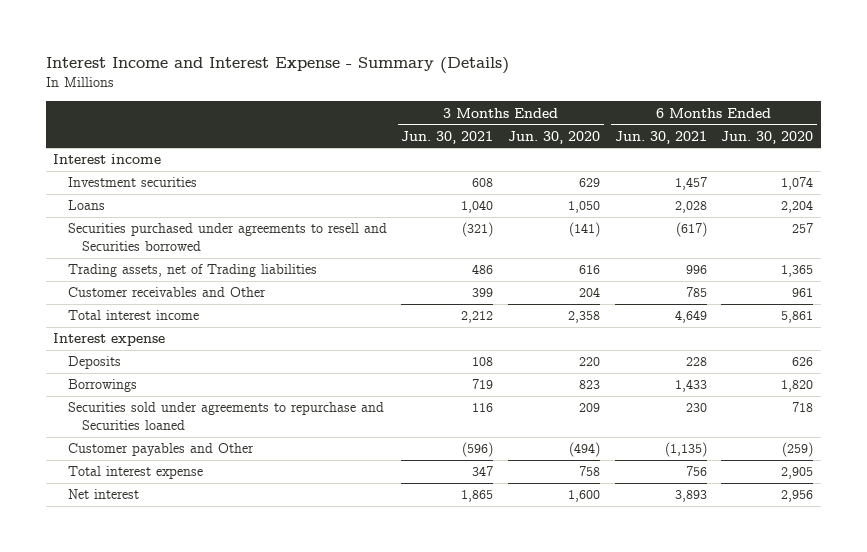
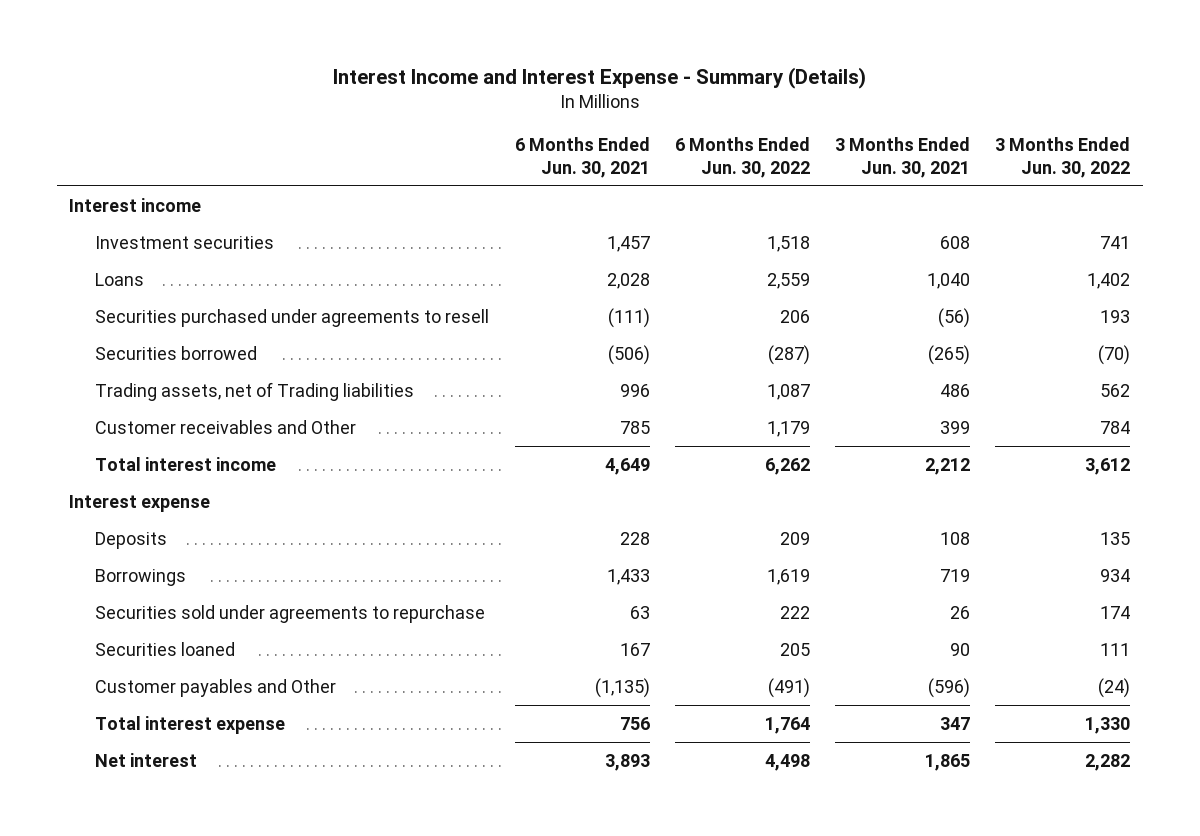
- | 3 Months Ended Jun. 30, 2021 | 3 Months Ended Jun. 30, 2020 | 6 Months Ended Jun. 30, 2021 | 6 Months Ended Jun. 30, 2020
+ | 6 Months Ended Jun. 30, 2021 | 6 Months Ended Jun. 30, 2022 | 3 Months Ended Jun. 30, 2021 | 3 Months Ended Jun. 30, 2022
- Securities purchased under agreements to resell and Securities borrowed | (321) | (141) | (617) | 257
+ Securities purchased under agreements to resell | (111) | 206 | (56) | 193
+ Securities borrowed | (506) | (287) | (265) | (70)
- Securities sold under agreements to repurchase and Securities loaned | 116 | 209 | 230 | 718
+ Securities sold under agreements to repurchase | 63 | 222 | 26 | 174
+ Securities loaned | 167 | 205 | 90 | 111

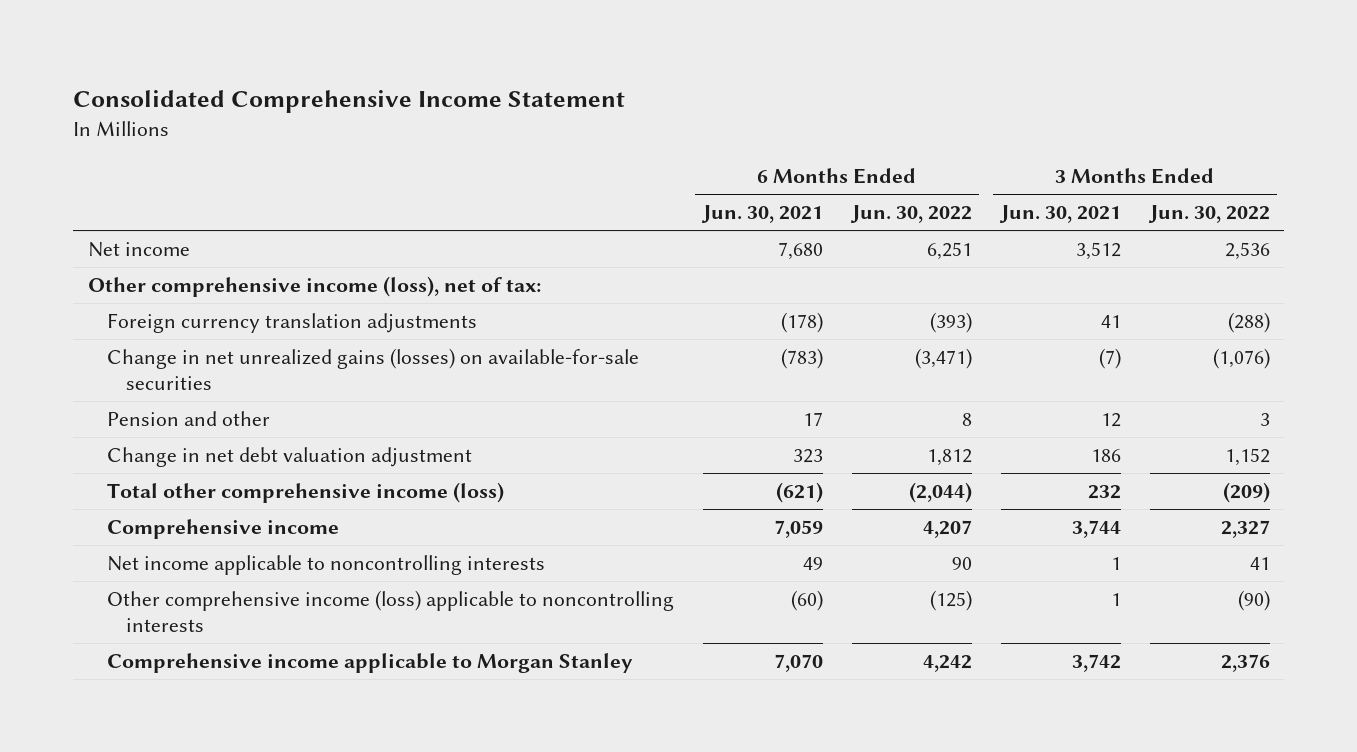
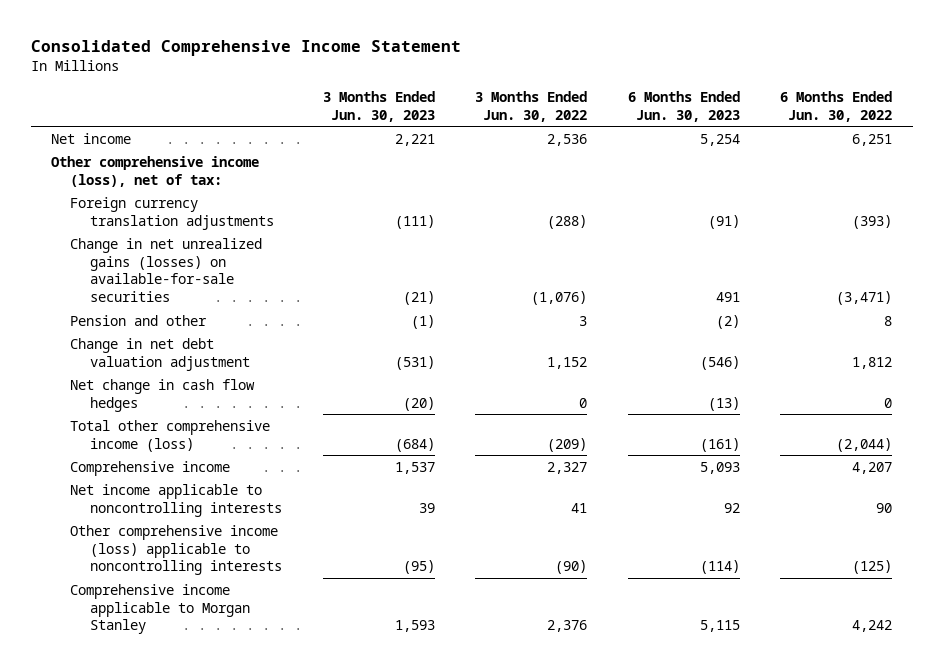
- | 6 Months Ended Jun. 30, 2021 | 6 Months Ended Jun. 30, 2022 | 3 Months Ended Jun. 30, 2021 | 3 Months Ended Jun. 30, 2022
+ | 3 Months Ended Jun. 30, 2023 | 3 Months Ended Jun. 30, 2022 | 6 Months Ended Jun. 30, 2023 | 6 Months Ended Jun. 30, 2022
+ Net change in cash flow hedges | (20) | 0 | (13) | 0

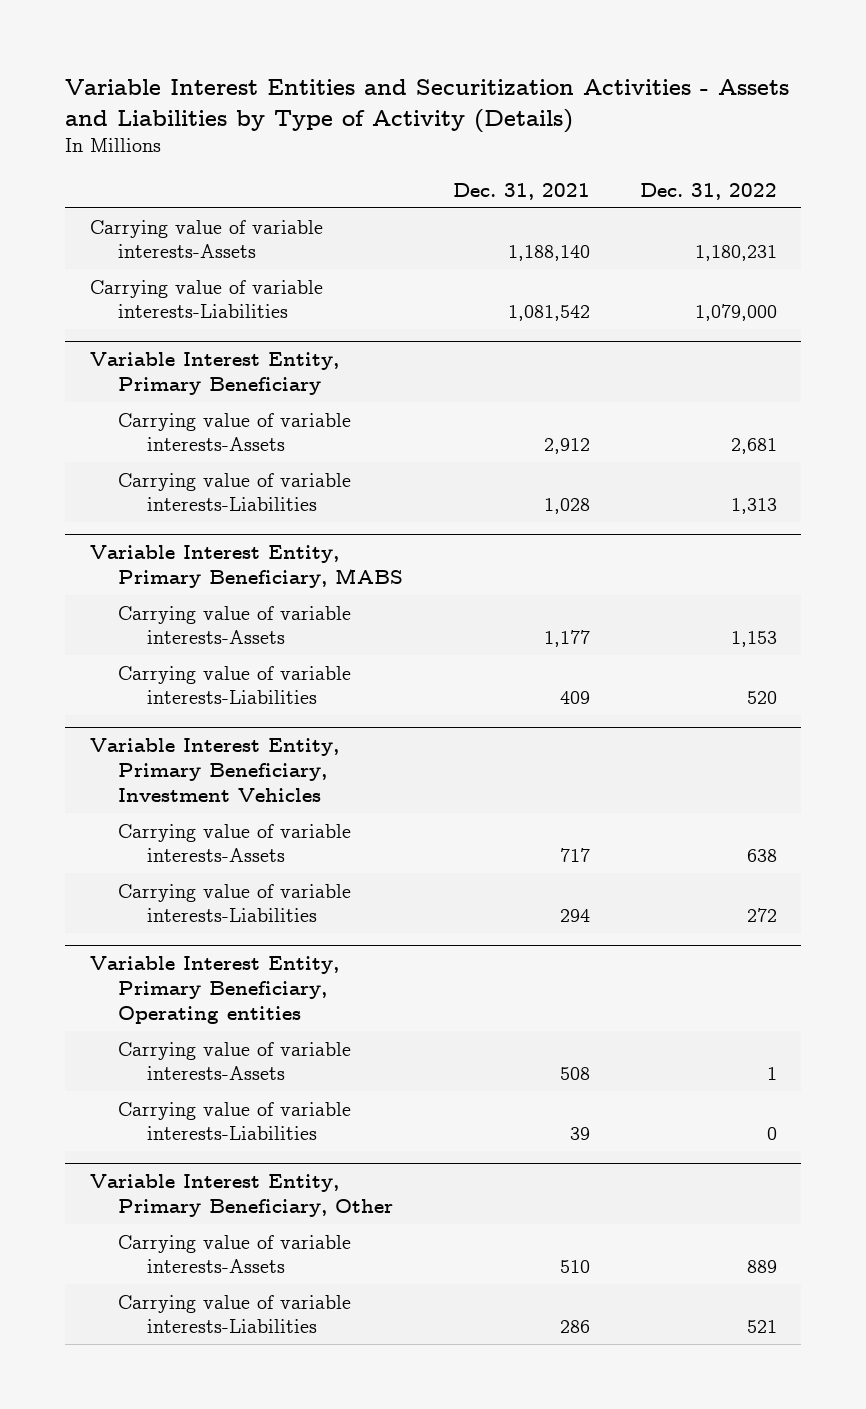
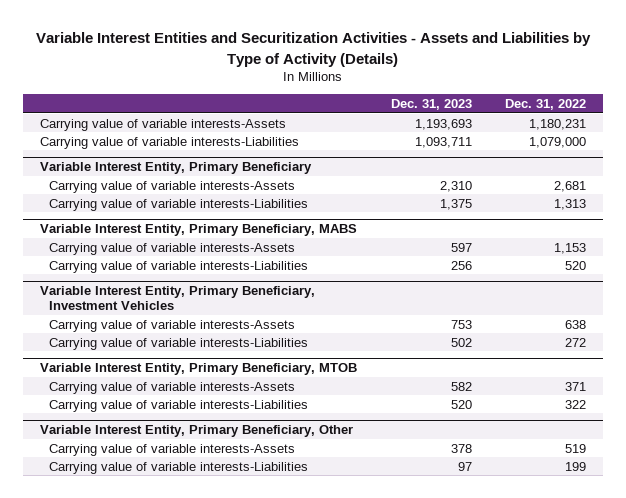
- | Dec. 31, 2021 | Dec. 31, 2022
+ | Dec. 31, 2023 | Dec. 31, 2022
- Variable Interest Entity, Primary Beneficiary, Operating entities
- Carrying value of variable interests-Assets | 508 | 1
- Carrying value of variable interests-Liabilities | 39 | 0
+ Variable Interest Entity, Primary Beneficiary, MTOB
+ Carrying value of variable interests-Assets | 582 | 371
+ Carrying value of variable interests-Liabilities | 520 | 322
@ Variable Interest Entity, Primary Beneficiary, Other
- Carrying value of variable interests-Assets | 510 | 889
- Carrying value of variable interests-Liabilities | 286 | 521
+ Carrying value of variable interests-Assets | 378 | 519
+ Carrying value of variable interests-Liabilities | 97 | 199

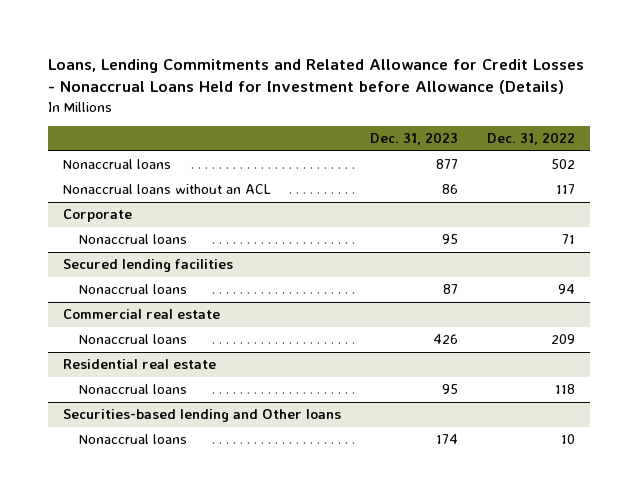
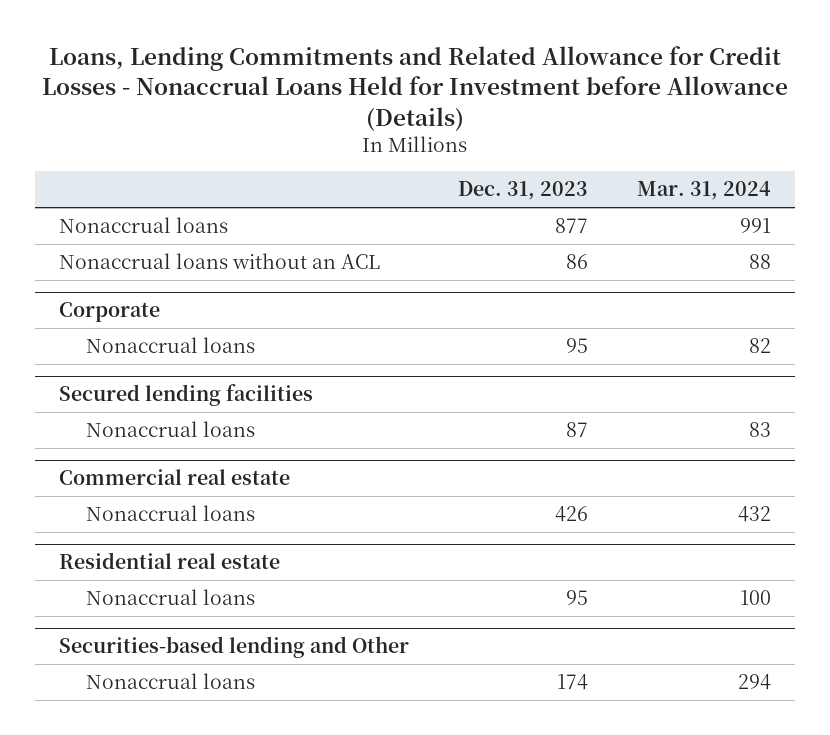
- | Dec. 31, 2023 | Dec. 31, 2022
+ | Dec. 31, 2023 | Mar. 31, 2024
- Securities-based lending and Other loans
+ Securities-based lending and Other

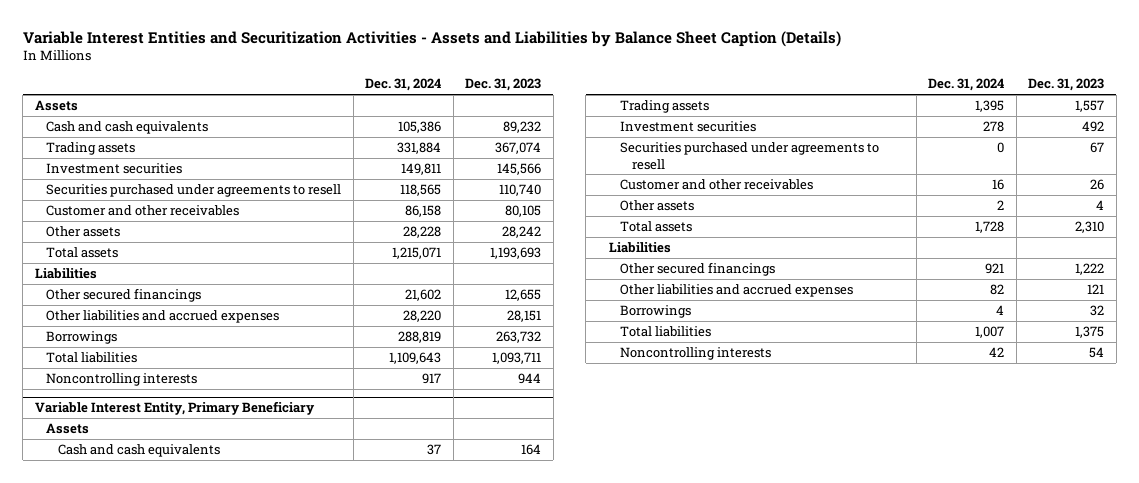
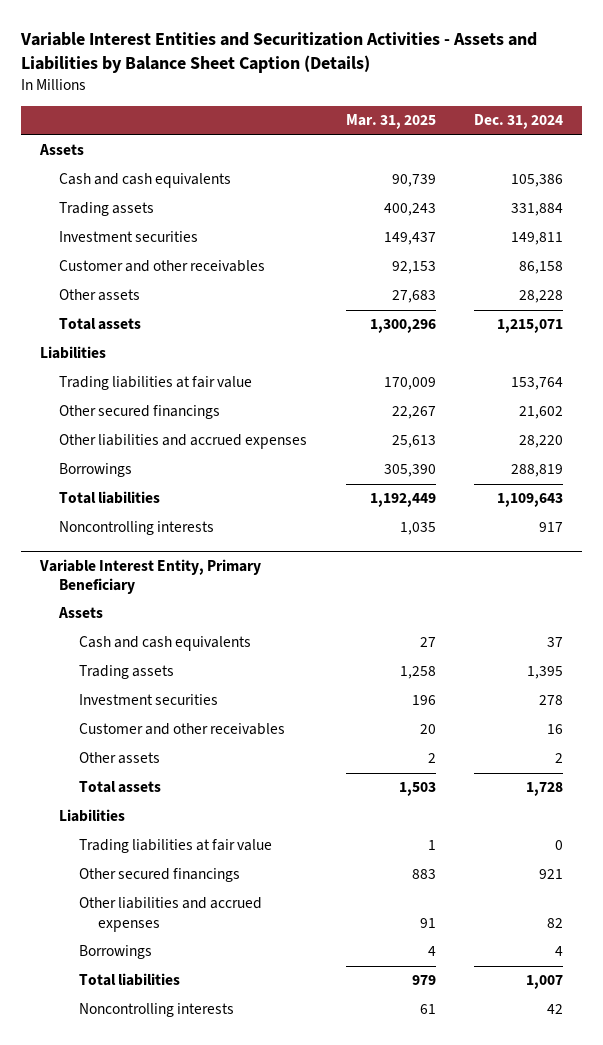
- | Dec. 31, 2024 | Dec. 31, 2023
+ | Mar. 31, 2025 | Dec. 31, 2024
- Securities purchased under agreements to resell | 118,565 | 110,740
+ Trading liabilities at fair value | 170,009 | 153,764
@ Variable Interest Entity, Primary Beneficiary
- Securities purchased under agreements to resell | 0 | 67
+ Trading liabilities at fair value | 1 | 0

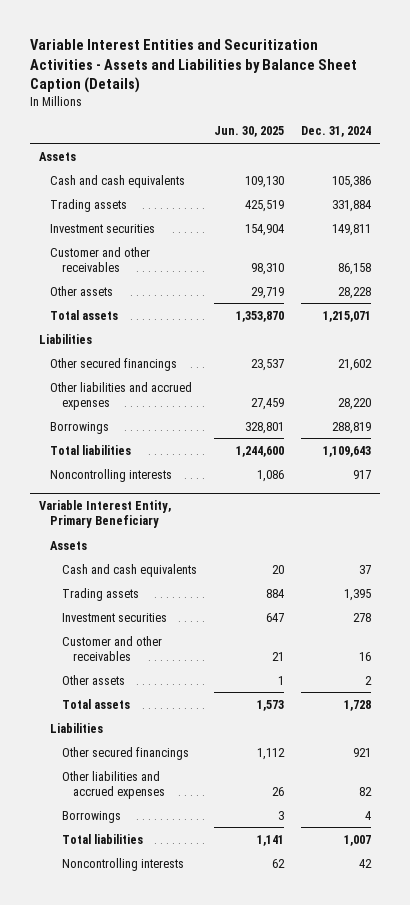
- | Mar. 31, 2025 | Dec. 31, 2024
+ | Jun. 30, 2025 | Dec. 31, 2024
- Trading liabilities at fair value | 170,009 | 153,764
@ Variable Interest Entity, Primary Beneficiary
- Trading liabilities at fair value | 1 | 0

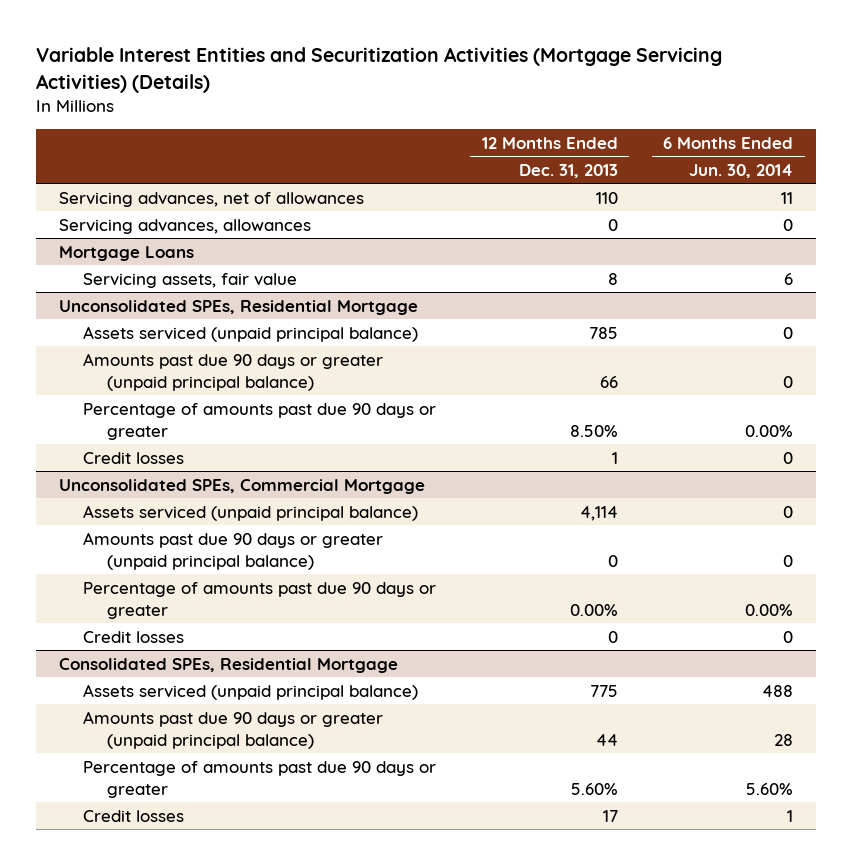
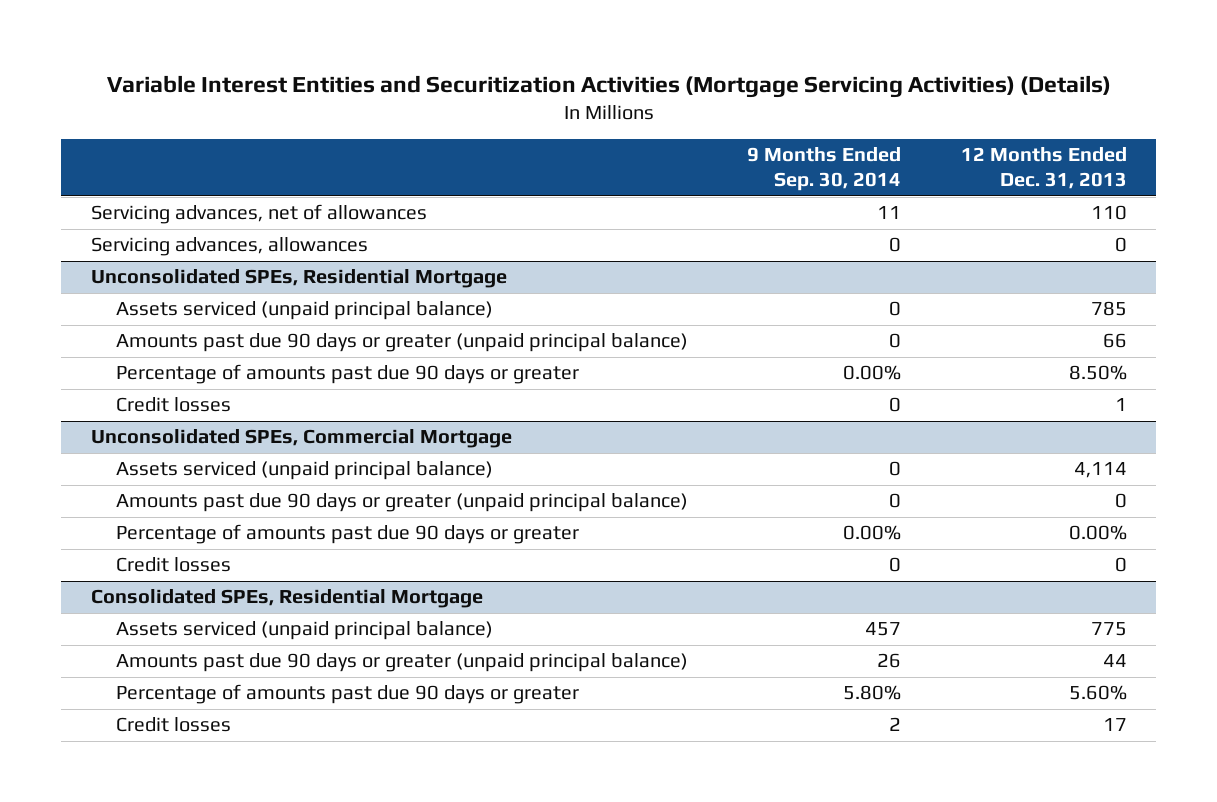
- | 12 Months Ended Dec. 31, 2013 | 6 Months Ended Jun. 30, 2014
+ | 9 Months Ended Sep. 30, 2014 | 12 Months Ended Dec. 31, 2013
- Mortgage Loans
- Servicing assets, fair value | 8 | 6

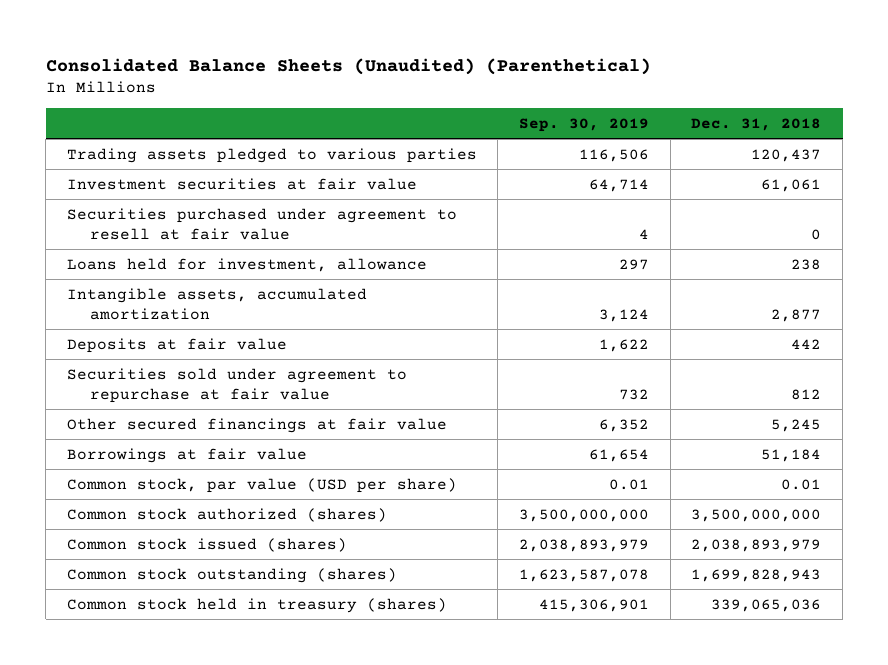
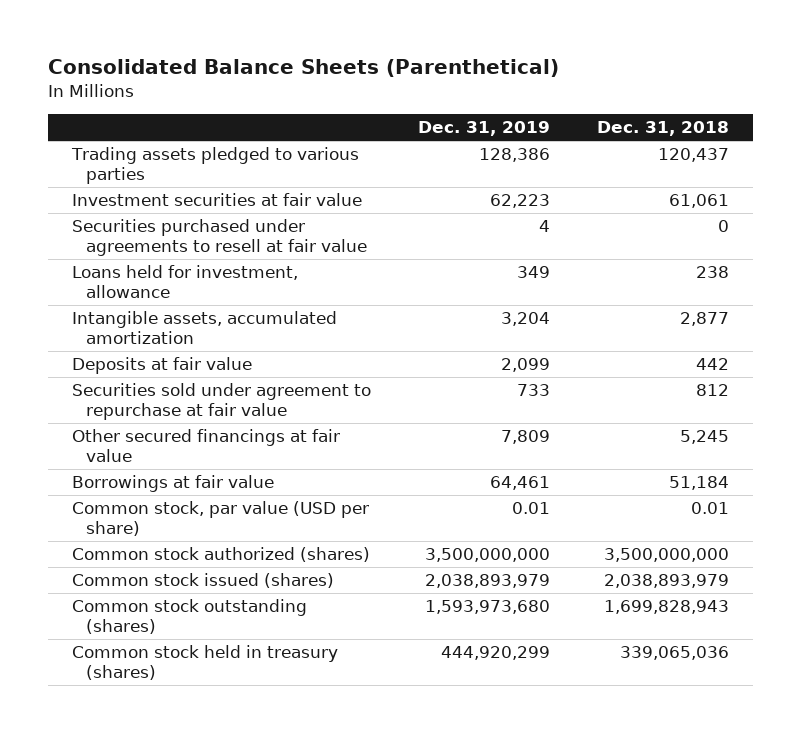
- Consolidated Balance Sheets (Unaudited) (Parenthetical)
+ Consolidated Balance Sheets (Parenthetical)
- | Sep. 30, 2019 | Dec. 31, 2018
+ | Dec. 31, 2019 | Dec. 31, 2018
- Securities purchased under agreement to resell at fair value | 4 | 0
+ Securities purchased under agreements to resell at fair value | 4 | 0

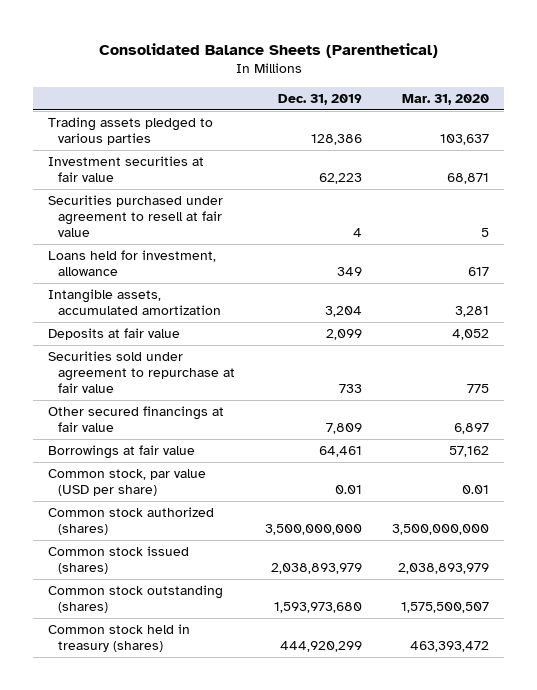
- | Dec. 31, 2019 | Dec. 31, 2018
+ | Dec. 31, 2019 | Mar. 31, 2020
- Securities purchased under agreements to resell at fair value | 4 | 0
+ Securities purchased under agreement to resell at fair value | 4 | 5

